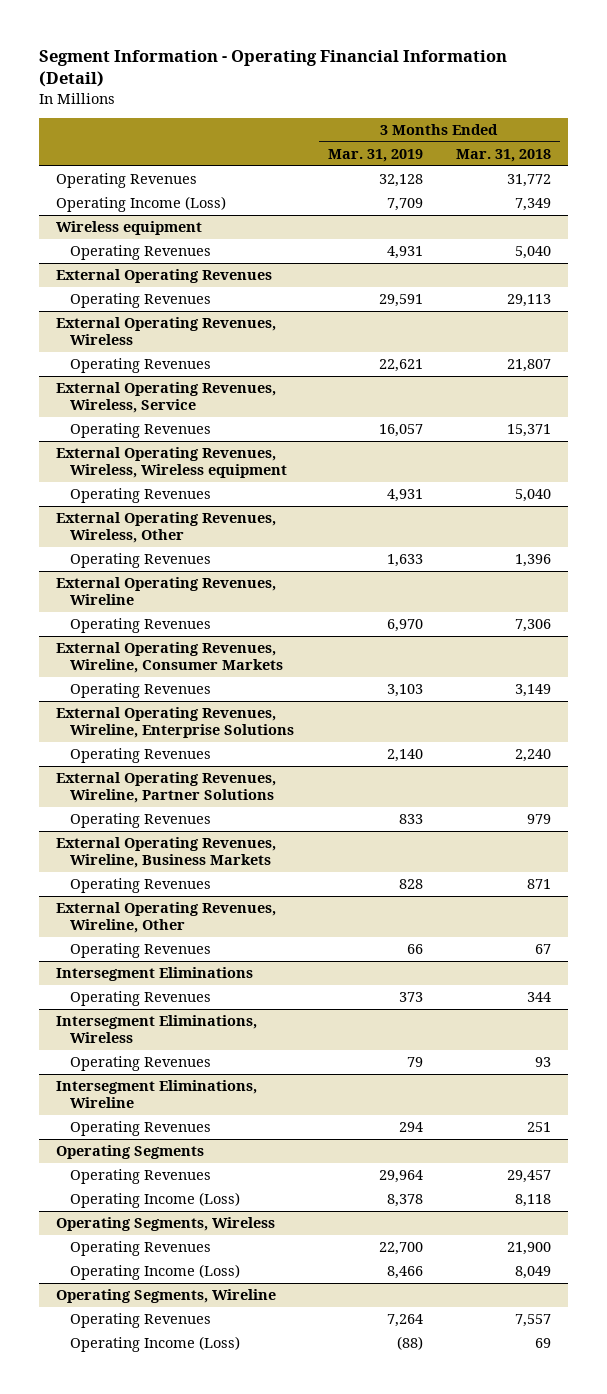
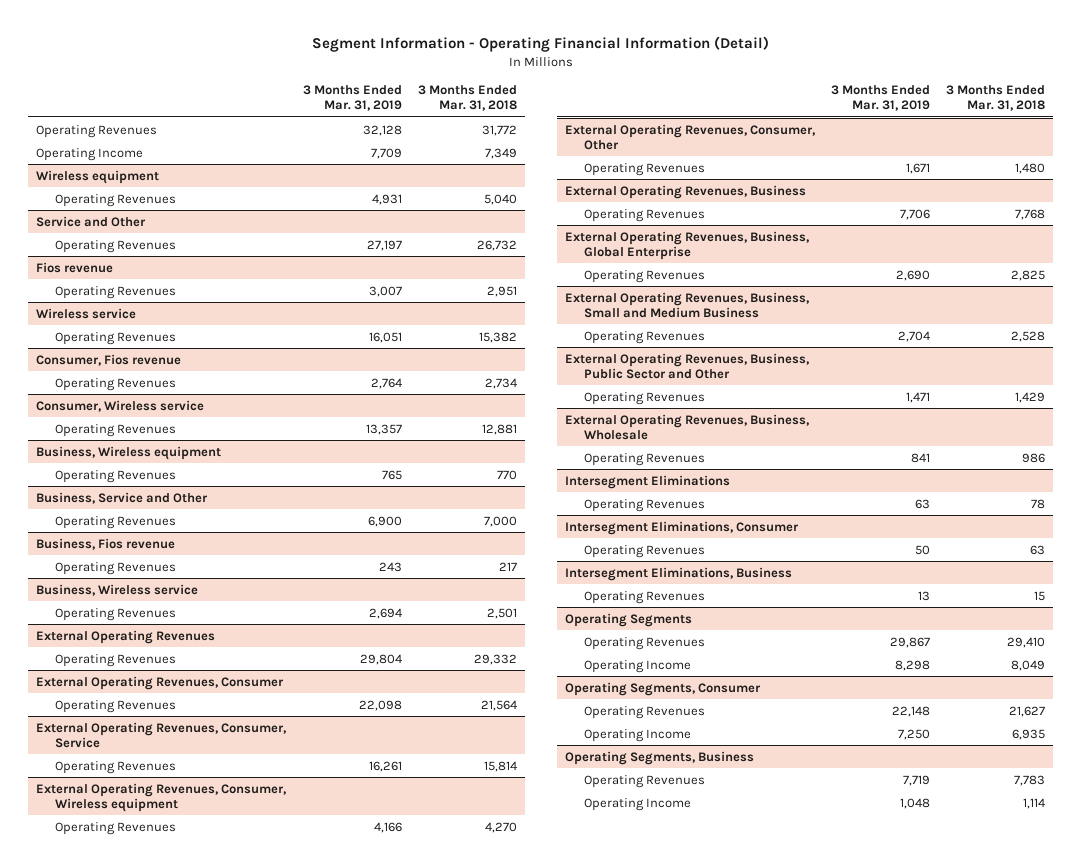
- Operating Income (Loss) | 7,709 | 7,349
+ Operating Income | 7,709 | 7,349
+ Service and Other
+ Operating Revenues | 27,197 | 26,732
+ Fios revenue
+ Operating Revenues | 3,007 | 2,951
+ Wireless service
+ Operating Revenues | 16,051 | 15,382
+ Consumer, Fios revenue
+ Operating Revenues | 2,764 | 2,734
+ Consumer, Wireless service
+ Operating Revenues | 13,357 | 12,881
+ Business, Wireless equipment
+ Operating Revenues | 765 | 770
+ Business, Service and Other
+ Operating Revenues | 6,900 | 7,000
+ Business, Fios revenue
+ Operating Revenues | 243 | 217
+ Business, Wireless service
+ Operating Revenues | 2,694 | 2,501
@ External Operating Revenues
- Operating Revenues | 29,591 | 29,113
- External Operating Revenues, Wireless
- Operating Revenues | 22,621 | 21,807
- External Operating Revenues, Wireless, Service
- Operating Revenues | 16,057 | 15,371
- External Operating Revenues, Wireless, Wireless equipment
- Operating Revenues | 4,931 | 5,040
- External Operating Revenues, Wireless, Other
- Operating Revenues | 1,633 | 1,396
- External Operating Revenues, Wireline
- Operating Revenues | 6,970 | 7,306
- External Operating Revenues, Wireline, Consumer Markets
- Operating Revenues | 3,103 | 3,149
- External Operating Revenues, Wireline, Enterprise Solutions
- Operating Revenues | 2,140 | 2,240
- External Operating Revenues, Wireline, Partner Solutions
- Operating Revenues | 833 | 979
- External Operating Revenues, Wireline, Business Markets
- Operating Revenues | 828 | 871
- External Operating Revenues, Wireline, Other
- Operating Revenues | 66 | 67
@ External Operating Revenues
+ Operating Revenues | 29,804 | 29,332
+ External Operating Revenues, Consumer
+ Operating Revenues | 22,098 | 21,564
+ External Operating Revenues, Consumer, Service
+ Operating Revenues | 16,261 | 15,814
+ External Operating Revenues, Consumer, Wireless equipment
+ Operating Revenues | 4,166 | 4,270
+ External Operating Revenues, Consumer, Other
+ Operating Revenues | 1,671 | 1,480
+ External Operating Revenues, Business
+ Operating Revenues | 7,706 | 7,768
+ External Operating Revenues, Business, Global Enterprise
+ Operating Revenues | 2,690 | 2,825
+ External Operating Revenues, Business, Small and Medium Business
+ Operating Revenues | 2,704 | 2,528
+ External Operating Revenues, Business, Public Sector and Other
+ Operating Revenues | 1,471 | 1,429
+ External Operating Revenues, Business, Wholesale
+ Operating Revenues | 841 | 986
@ Intersegment Eliminations
- Operating Revenues | 373 | 344
- Intersegment Eliminations, Wireless
- Operating Revenues | 79 | 93
- Intersegment Eliminations, Wireline
- Operating Revenues | 294 | 251
@ Intersegment Eliminations
+ Operating Revenues | 63 | 78
+ Intersegment Eliminations, Consumer
+ Operating Revenues | 50 | 63
+ Intersegment Eliminations, Business
+ Operating Revenues | 13 | 15
@ Operating Segments
- Operating Revenues | 29,964 | 29,457
- Operating Income (Loss) | 8,378 | 8,118
- Operating Segments, Wireless
- Operating Revenues | 22,700 | 21,900
- Operating Income (Loss) | 8,466 | 8,049
- Operating Segments, Wireline
- Operating Revenues | 7,264 | 7,557
- Operating Income (Loss) | (88) | 69
@ Operating Segments
+ Operating Revenues | 29,867 | 29,410
+ Operating Income | 8,298 | 8,049
+ Operating Segments, Consumer
+ Operating Revenues | 22,148 | 21,627
+ Operating Income | 7,250 | 6,935
+ Operating Segments, Business
+ Operating Revenues | 7,719 | 7,783
+ Operating Income | 1,048 | 1,114

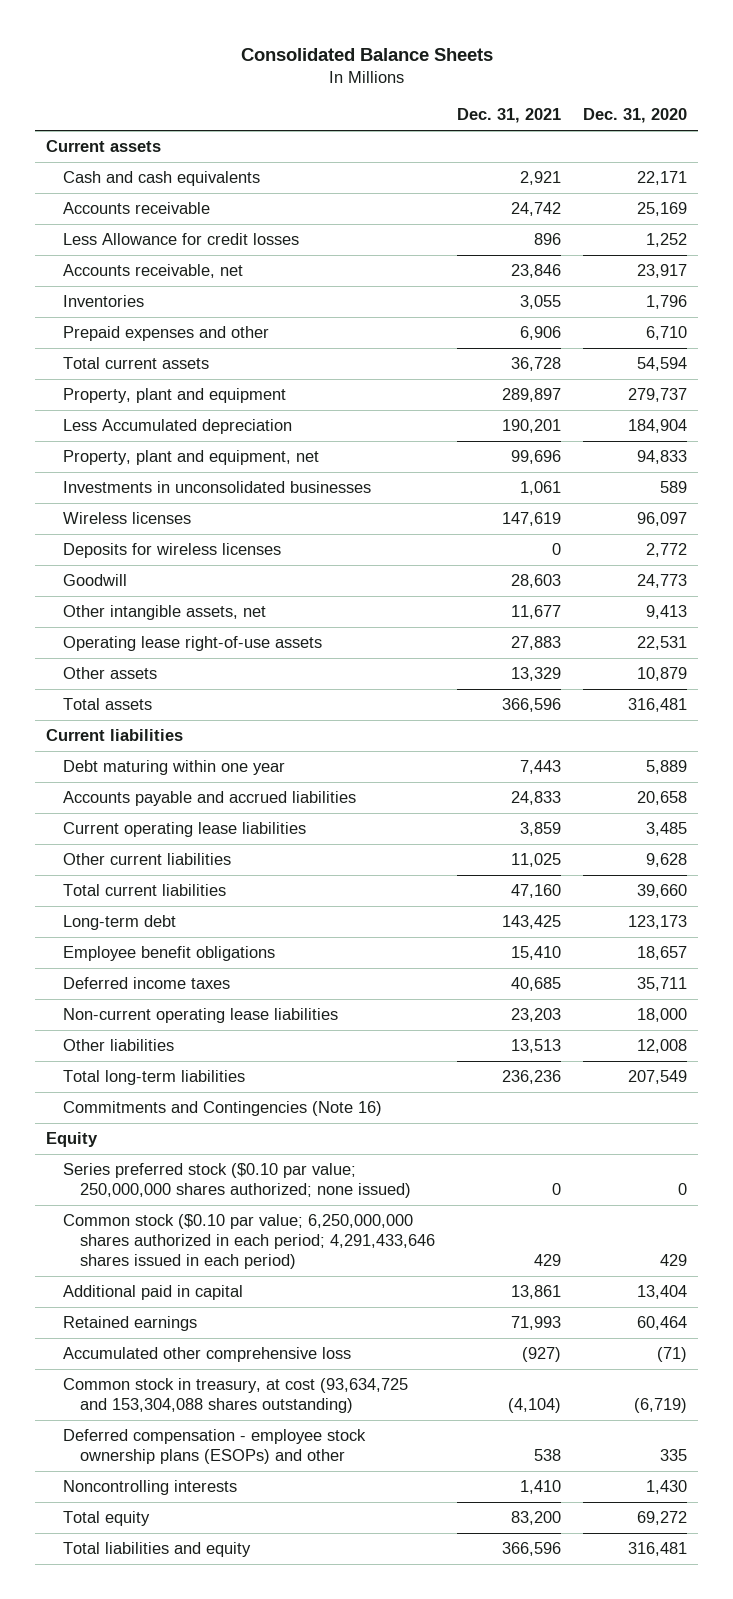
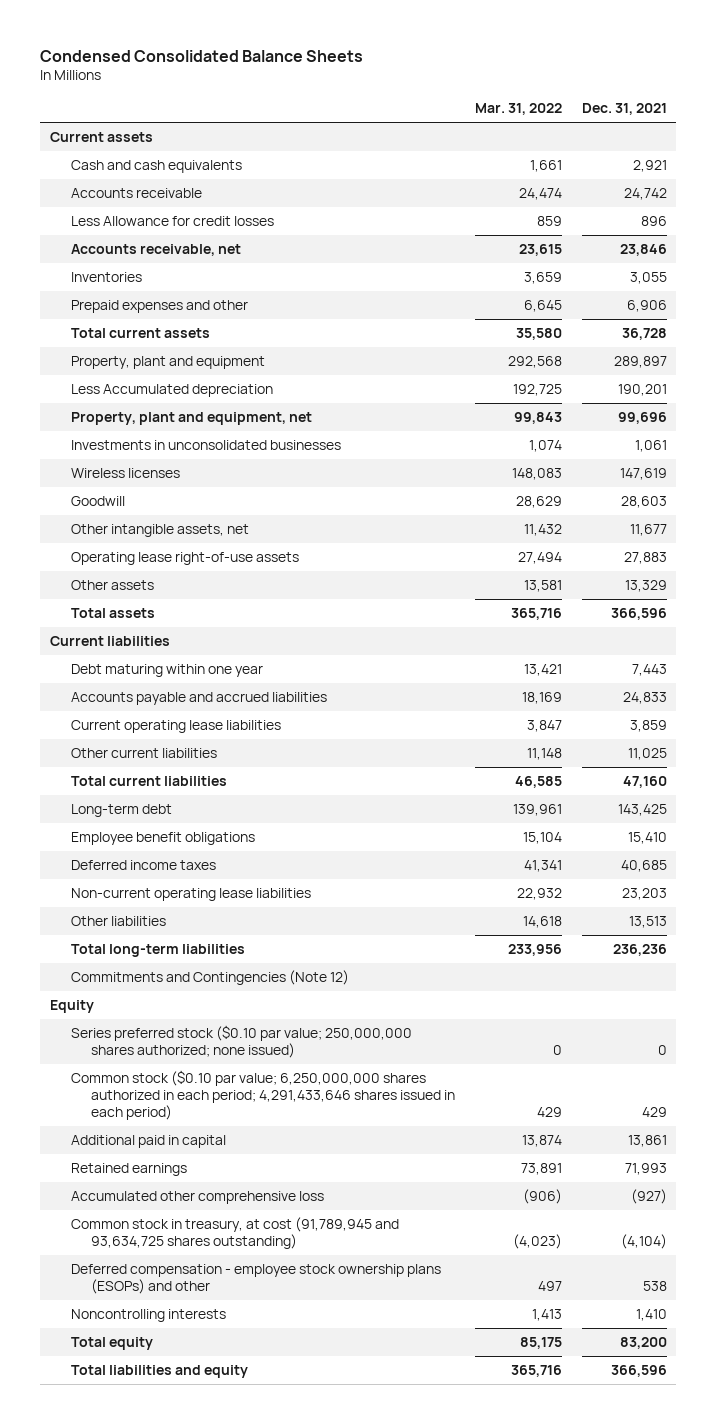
- Consolidated Balance Sheets
+ Condensed Consolidated Balance Sheets
- | Dec. 31, 2021 | Dec. 31, 2020
+ | Mar. 31, 2022 | Dec. 31, 2021
- Deposits for wireless licenses | 0 | 2,772
- Commitments and Contingencies (Note 16)
+ Commitments and Contingencies (Note 12)
- Common stock in treasury, at cost (93,634,725 and 153,304,088 shares outstanding) | (4,104) | (6,719)
+ Common stock in treasury, at cost (91,789,945 and 93,634,725 shares outstanding) | (4,023) | (4,104)

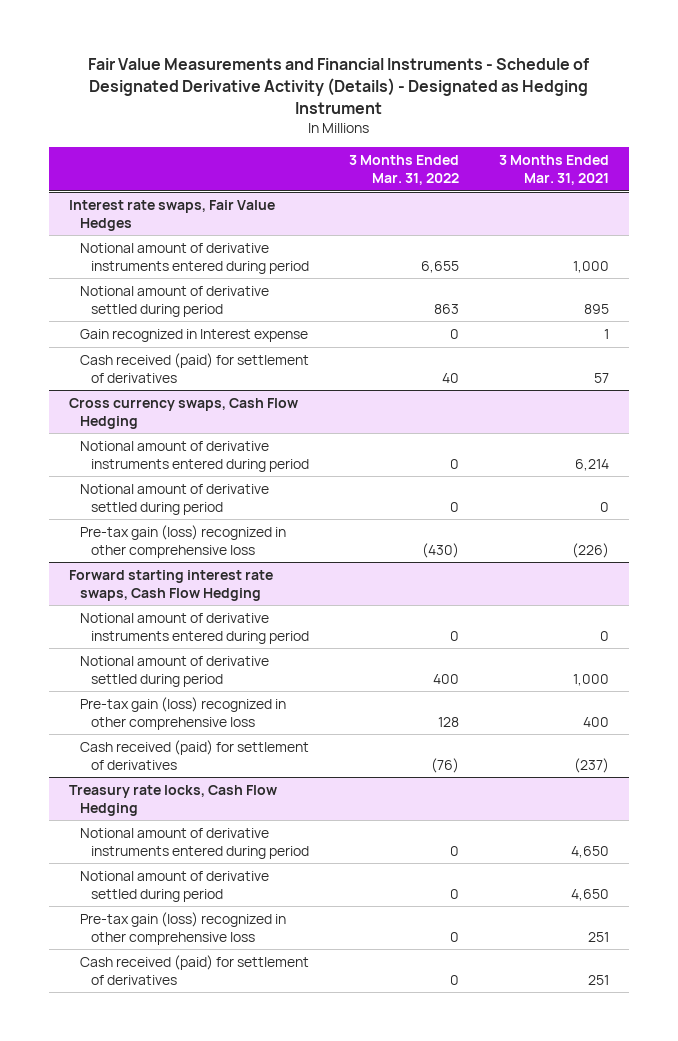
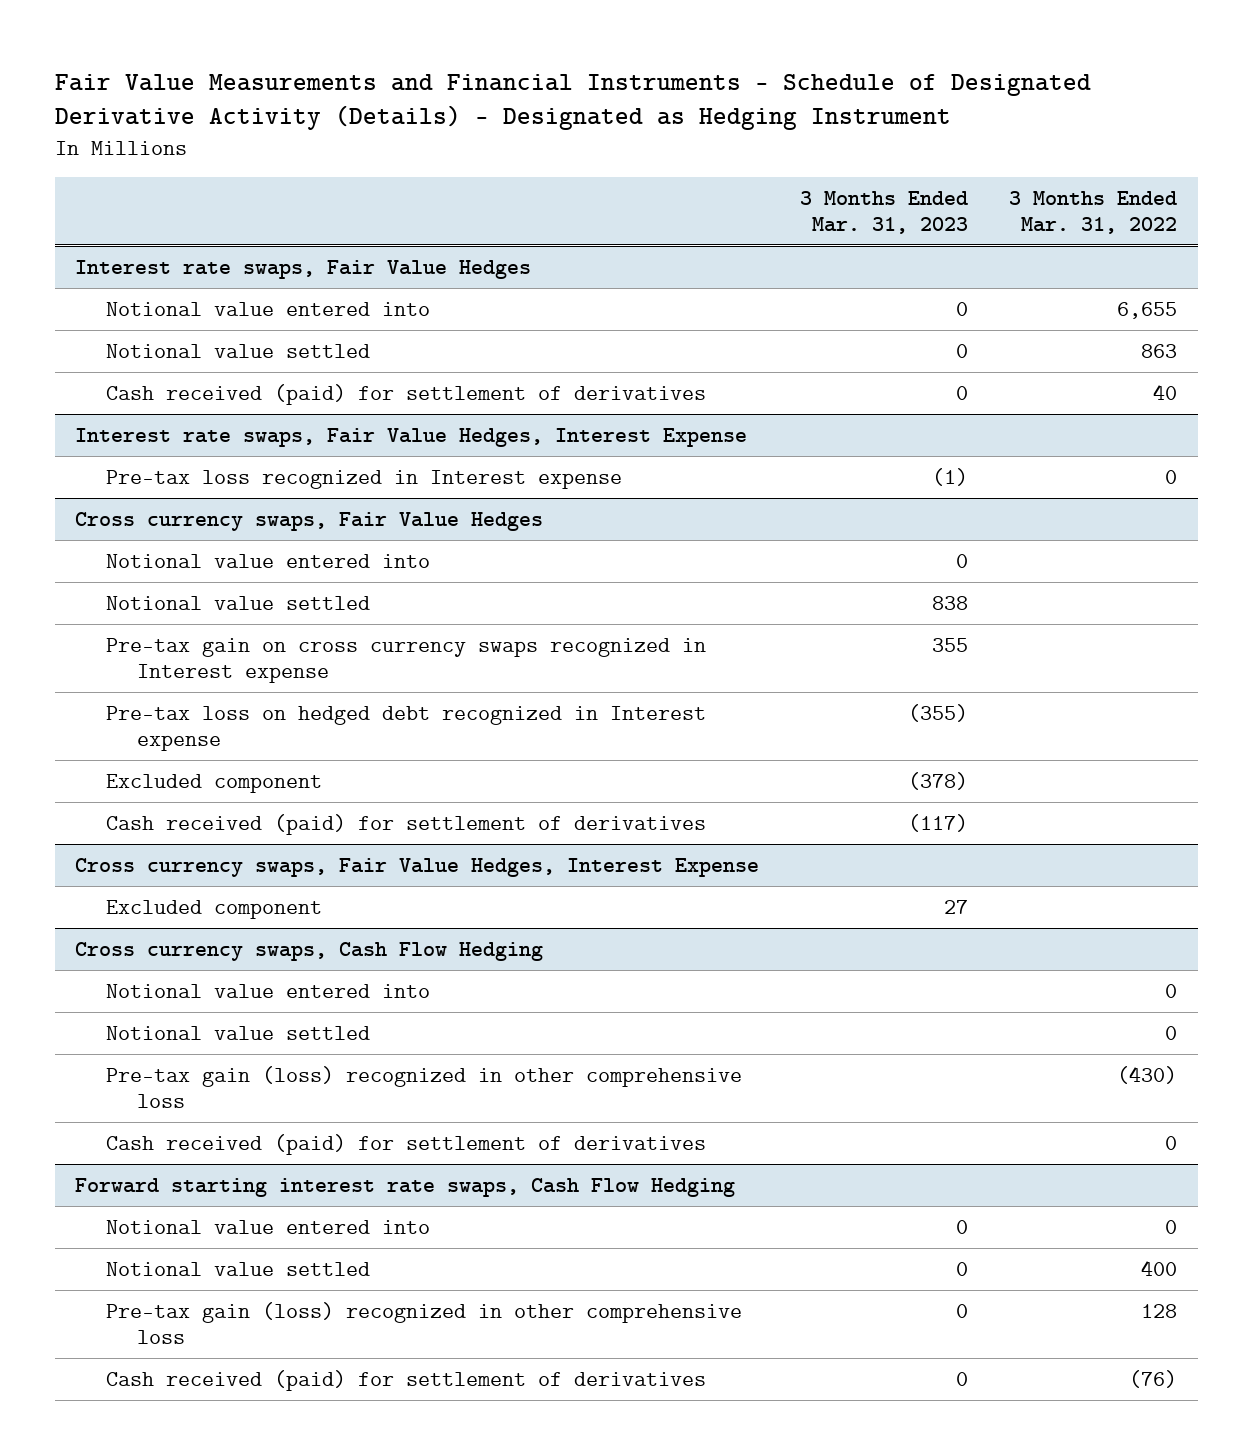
- | 3 Months Ended Mar. 31, 2022 | 3 Months Ended Mar. 31, 2021
+ | 3 Months Ended Mar. 31, 2023 | 3 Months Ended Mar. 31, 2022
@ Interest rate swaps, Fair Value Hedges
- Notional amount of derivative instruments entered during period | 6,655 | 1,000
- Notional amount of derivative settled during period | 863 | 895
- Gain recognized in Interest expense | 0 | 1
+ Notional value entered into | 0 | 6,655
+ Notional value settled | 0 | 863
+ Interest rate swaps, Fair Value Hedges, Interest Expense
+ Pre-tax loss recognized in Interest expense | (1) | 0
+ Cross currency swaps, Fair Value Hedges
+ Notional value entered into | 0 |
+ Notional value settled | 838 |
+ Pre-tax gain on cross currency swaps recognized in Interest expense | 355 |
+ Pre-tax loss on hedged debt recognized in Interest expense | (355) |
+ Excluded component | (378) |
+ Cash received (paid) for settlement of derivatives | (117) |
+ Cross currency swaps, Fair Value Hedges, Interest Expense
+ Excluded component | 27 |
@ Cross currency swaps, Cash Flow Hedging
- Notional amount of derivative instruments entered during period | 0 | 6,214
- Notional amount of derivative settled during period | 0 | 0
+ Notional value entered into | | 0
+ Notional value settled | | 0
+ Cash received (paid) for settlement of derivatives | | 0
@ Forward starting interest rate swaps, Cash Flow Hedging
- Notional amount of derivative instruments entered during period | 0 | 0
- Notional amount of derivative settled during period | 400 | 1,000
+ Notional value entered into | 0 | 0
+ Notional value settled | 0 | 400
- Treasury rate locks, Cash Flow Hedging
- Notional amount of derivative instruments entered during period | 0 | 4,650
- Notional amount of derivative settled during period | 0 | 4,650
- Pre-tax gain (loss) recognized in other comprehensive loss | 0 | 251
- Cash received (paid) for settlement of derivatives | 0 | 251

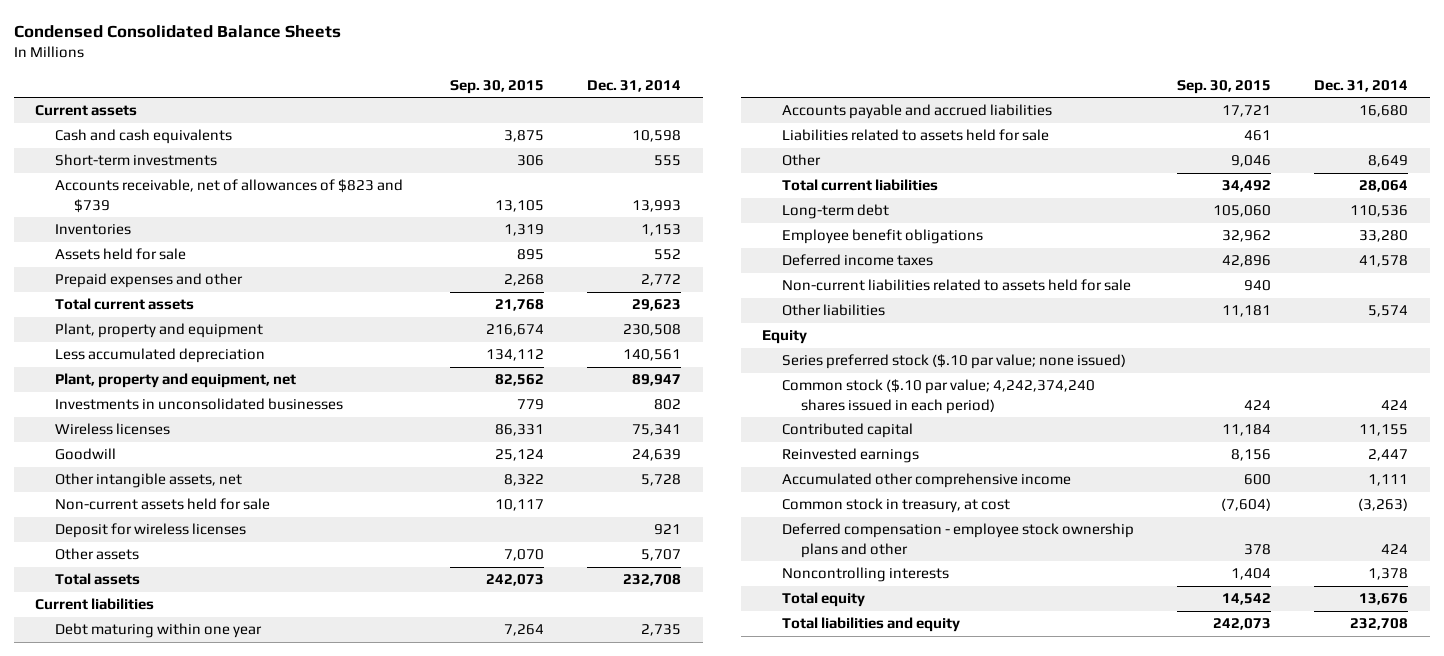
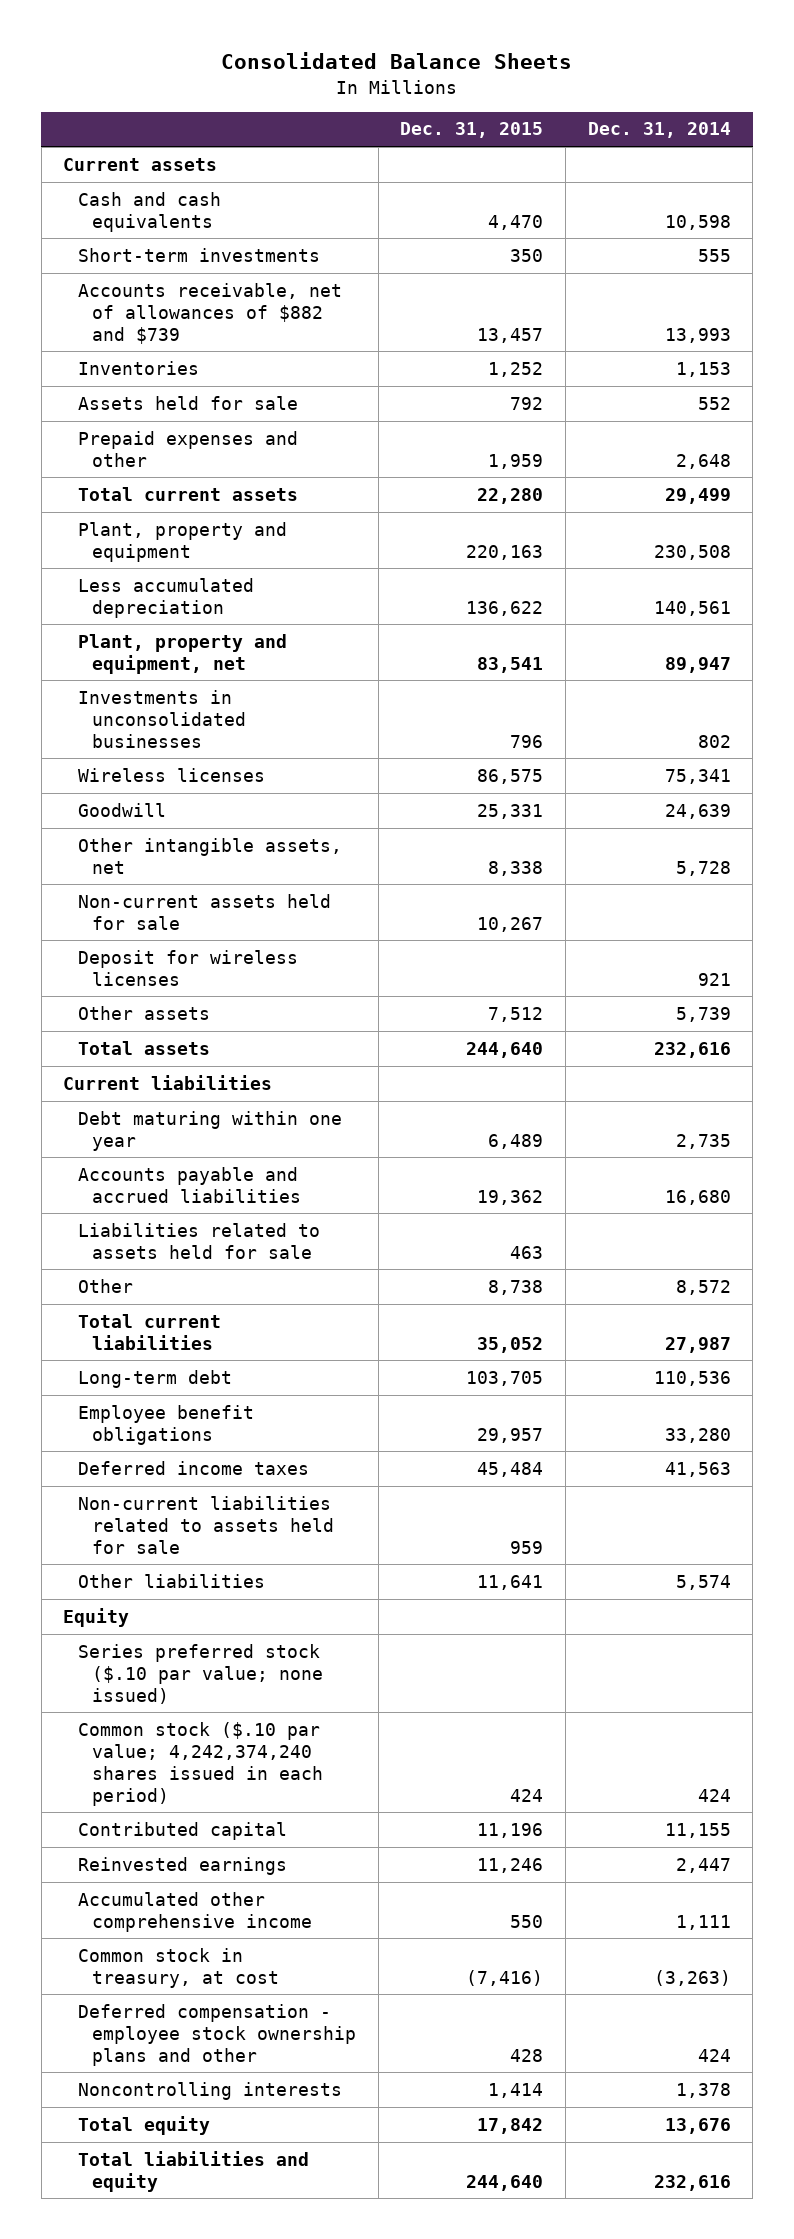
- Condensed Consolidated Balance Sheets
+ Consolidated Balance Sheets
- | Sep. 30, 2015 | Dec. 31, 2014
+ | Dec. 31, 2015 | Dec. 31, 2014
- Accounts receivable, net of allowances of $823 and $739 | 13,105 | 13,993
+ Accounts receivable, net of allowances of $882 and $739 | 13,457 | 13,993
- Prepaid expenses and other | 2,268 | 2,772
- Total current assets | 21,768 | 29,623
+ Prepaid expenses and other | 1,959 | 2,648
+ Total current assets | 22,280 | 29,499
- Other assets | 7,070 | 5,707
- Total assets | 242,073 | 232,708
+ Other assets | 7,512 | 5,739
+ Total assets | 244,640 | 232,616
- Other | 9,046 | 8,649
- Total current liabilities | 34,492 | 28,064
+ Other | 8,738 | 8,572
+ Total current liabilities | 35,052 | 27,987
- Deferred income taxes | 42,896 | 41,578
+ Deferred income taxes | 45,484 | 41,563
- Total liabilities and equity | 242,073 | 232,708
+ Total liabilities and equity | 244,640 | 232,616

